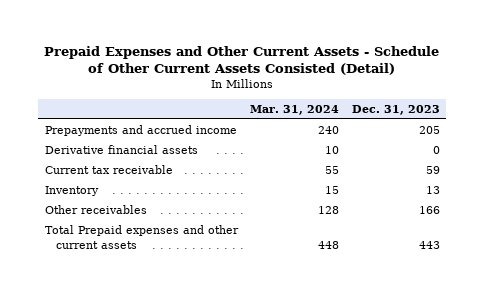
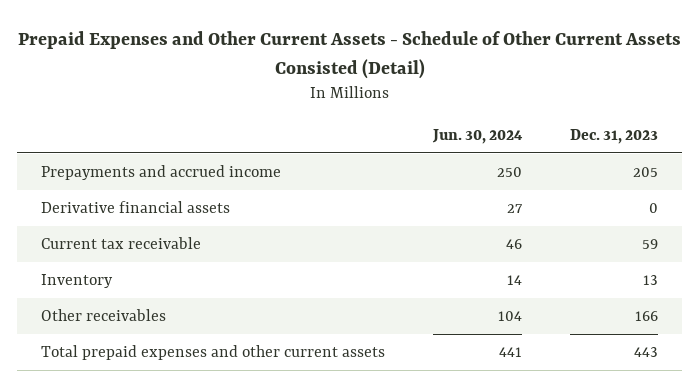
- | Mar. 31, 2024 | Dec. 31, 2023
+ | Jun. 30, 2024 | Dec. 31, 2023
- Total Prepaid expenses and other current assets | 448 | 443
+ Total prepaid expenses and other current assets | 441 | 443

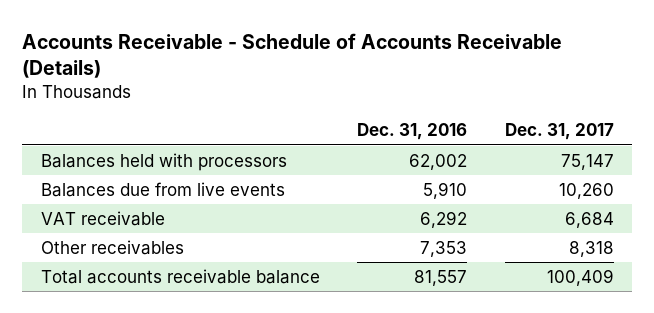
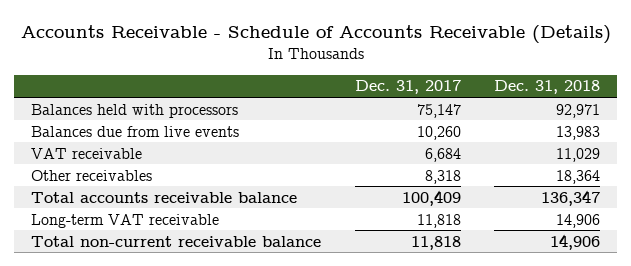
- | Dec. 31, 2016 | Dec. 31, 2017
+ | Dec. 31, 2017 | Dec. 31, 2018
+ Long-term VAT receivable | 11,818 | 14,906
+ Total non-current receivable balance | 11,818 | 14,906

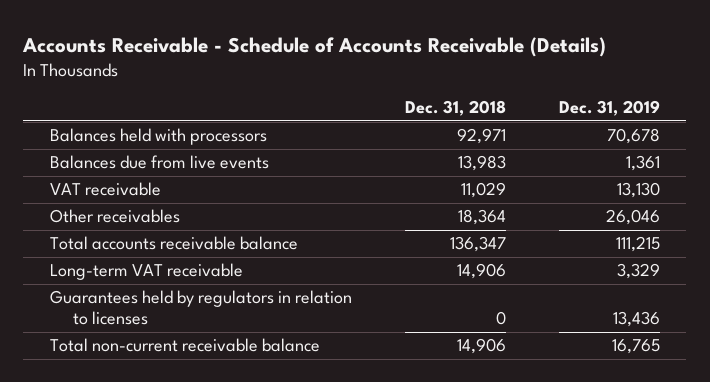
- | Dec. 31, 2017 | Dec. 31, 2018
+ | Dec. 31, 2018 | Dec. 31, 2019
+ Guarantees held by regulators in relation to licenses | 0 | 13,436

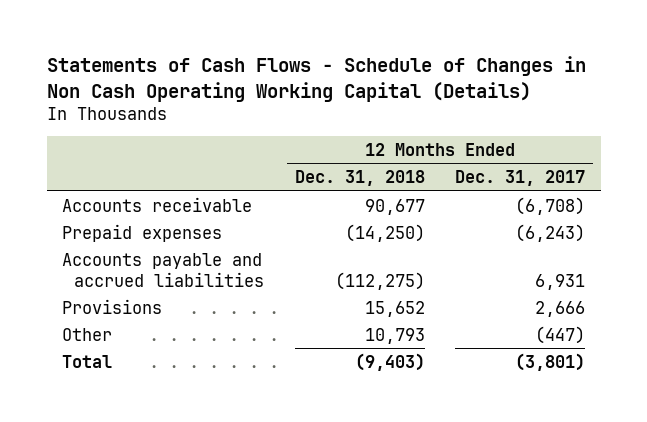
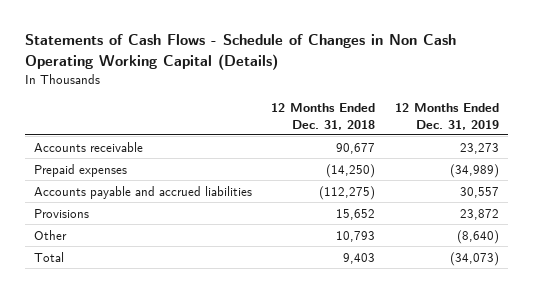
- | 12 Months Ended Dec. 31, 2018 | 12 Months Ended Dec. 31, 2017
+ | 12 Months Ended Dec. 31, 2018 | 12 Months Ended Dec. 31, 2019
- Total | (9,403) | (3,801)
+ Total | 9,403 | (34,073)

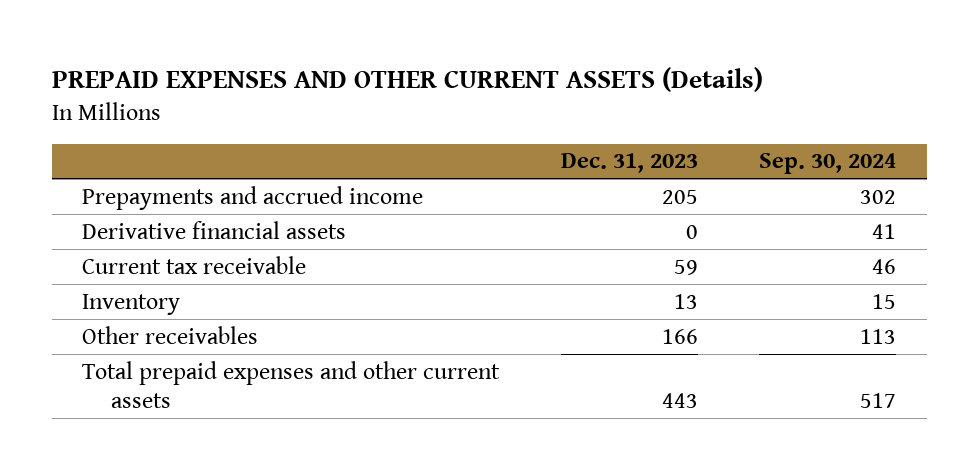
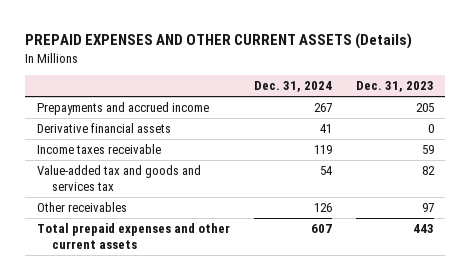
- | Dec. 31, 2023 | Sep. 30, 2024
+ | Dec. 31, 2024 | Dec. 31, 2023
- Current tax receivable | 59 | 46
- Inventory | 13 | 15
- Other receivables | 166 | 113
+ Income taxes receivable | 119 | 59
+ Value-added tax and goods and services tax | 54 | 82
+ Other receivables | 126 | 97

